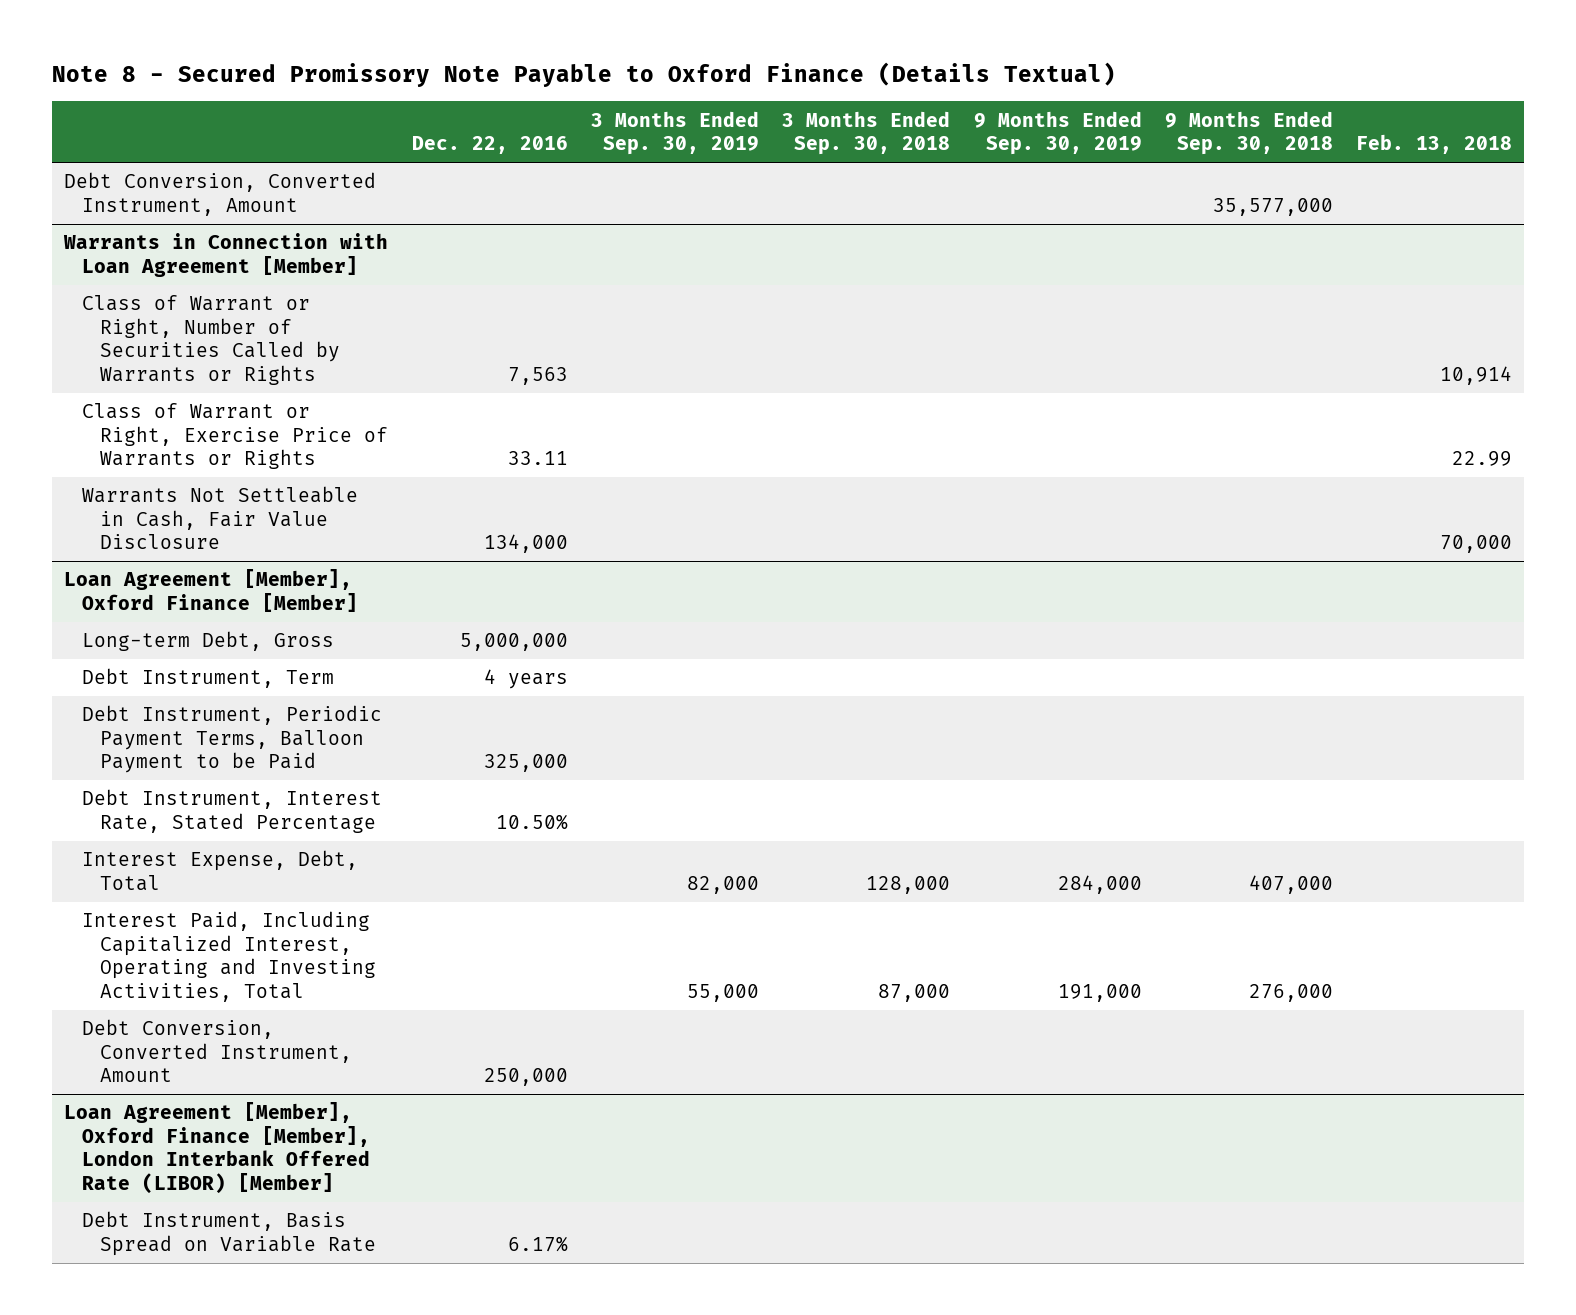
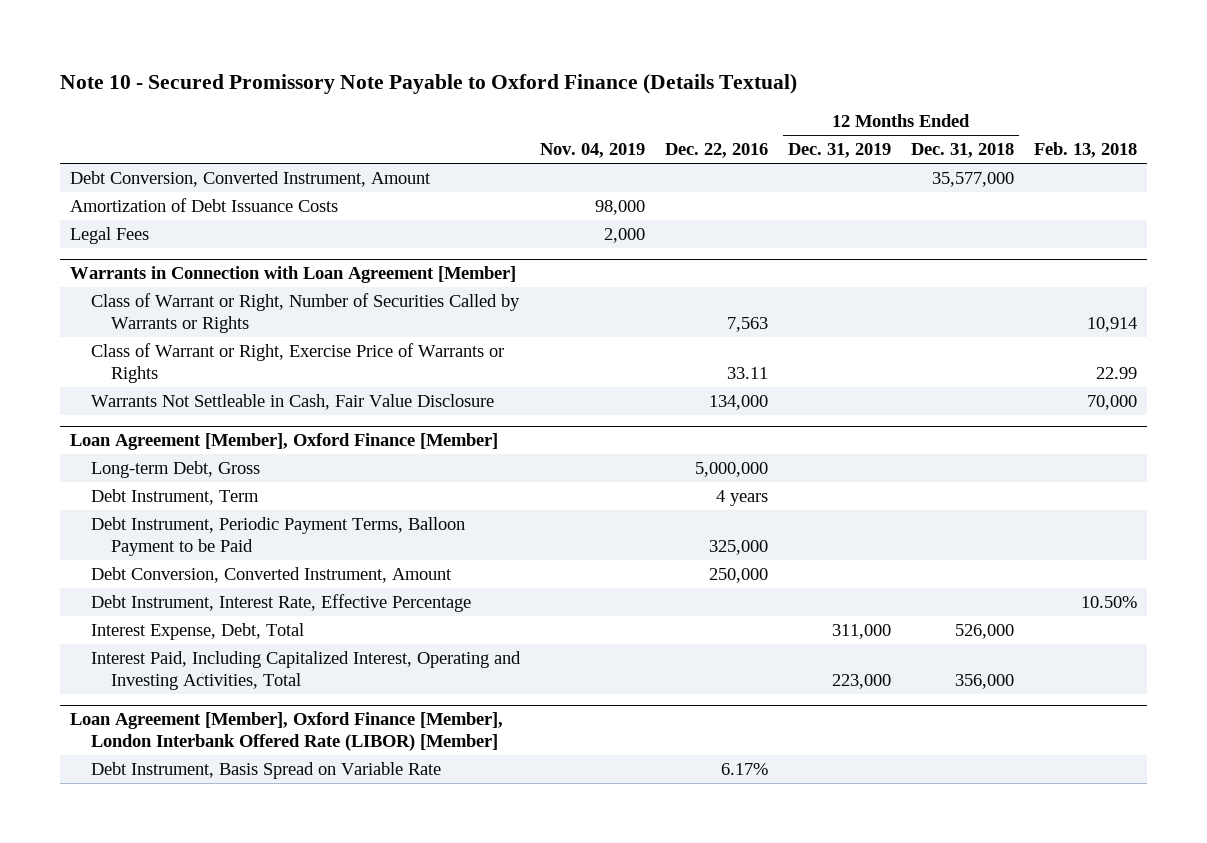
- Note 8 - Secured Promissory Note Payable to Oxford Finance (Details Textual)
+ Note 10 - Secured Promissory Note Payable to Oxford Finance (Details Textual)
- | Dec. 22, 2016 | 3 Months Ended Sep. 30, 2019 | 3 Months Ended Sep. 30, 2018 | 9 Months Ended Sep. 30, 2019 | 9 Months Ended Sep. 30, 2018 | Feb. 13, 2018
+ | Nov. 04, 2019 | Dec. 22, 2016 | 12 Months Ended Dec. 31, 2019 | 12 Months Ended Dec. 31, 2018 | Feb. 13, 2018
+ Amortization of Debt Issuance Costs | 98,000 | | | |
+ Legal Fees | 2,000 | | | |
@ Loan Agreement [Member], Oxford Finance [Member]
- Debt Instrument, Interest Rate, Stated Percentage | 10.50% | | | | |
moved up: Debt Conversion, Converted Instrument, Amount | | 250,000 | | |
+ Debt Instrument, Interest Rate, Effective Percentage | | | | | 10.50%

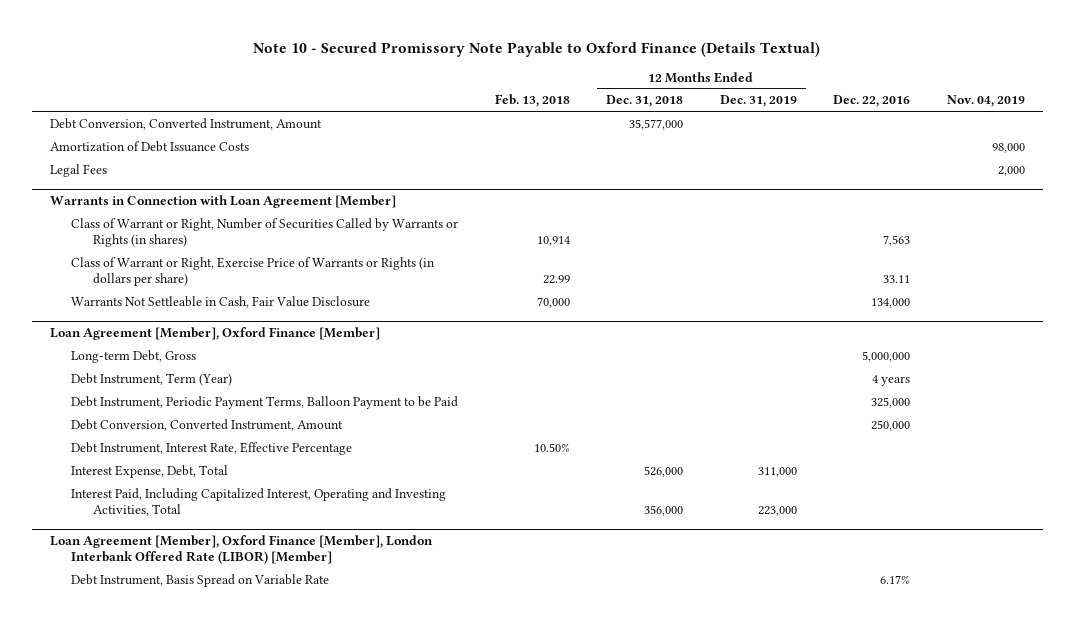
- | Nov. 04, 2019 | Dec. 22, 2016 | 12 Months Ended Dec. 31, 2019 | 12 Months Ended Dec. 31, 2018 | Feb. 13, 2018
+ | Feb. 13, 2018 | 12 Months Ended Dec. 31, 2018 | 12 Months Ended Dec. 31, 2019 | Dec. 22, 2016 | Nov. 04, 2019
@ Warrants in Connection with Loan Agreement [Member]
- Class of Warrant or Right, Number of Securities Called by Warrants or Rights | | 7,563 | | | 10,914
- Class of Warrant or Right, Exercise Price of Warrants or Rights | | 33.11 | | | 22.99
+ Class of Warrant or Right, Number of Securities Called by Warrants or Rights (in shares) | 10,914 | | | 7,563 |
+ Class of Warrant or Right, Exercise Price of Warrants or Rights (in dollars per share) | 22.99 | | | 33.11 |
@ Loan Agreement [Member], Oxford Finance [Member]
- Debt Instrument, Term | | 4 years | | |
+ Debt Instrument, Term (Year) | | | | 4 years |

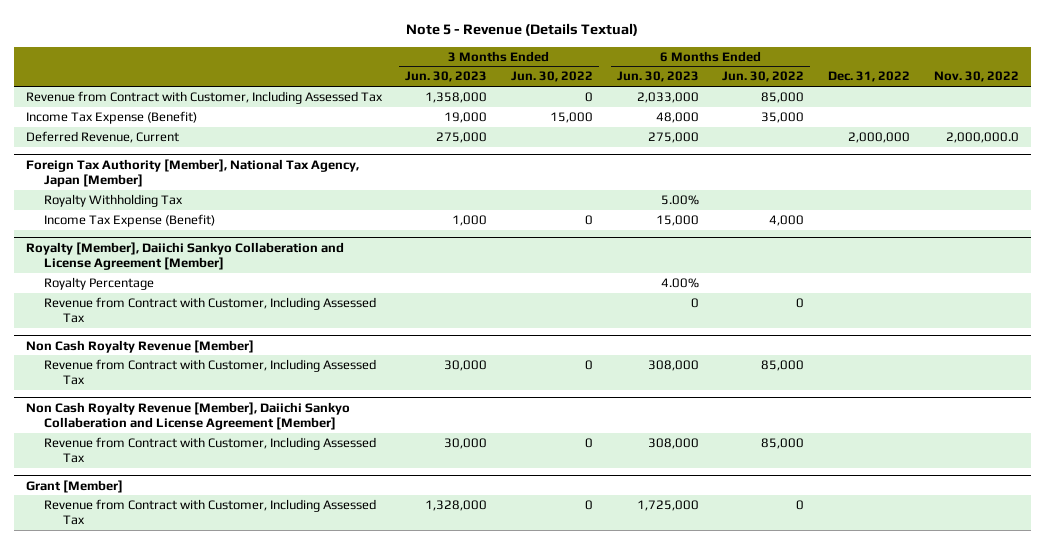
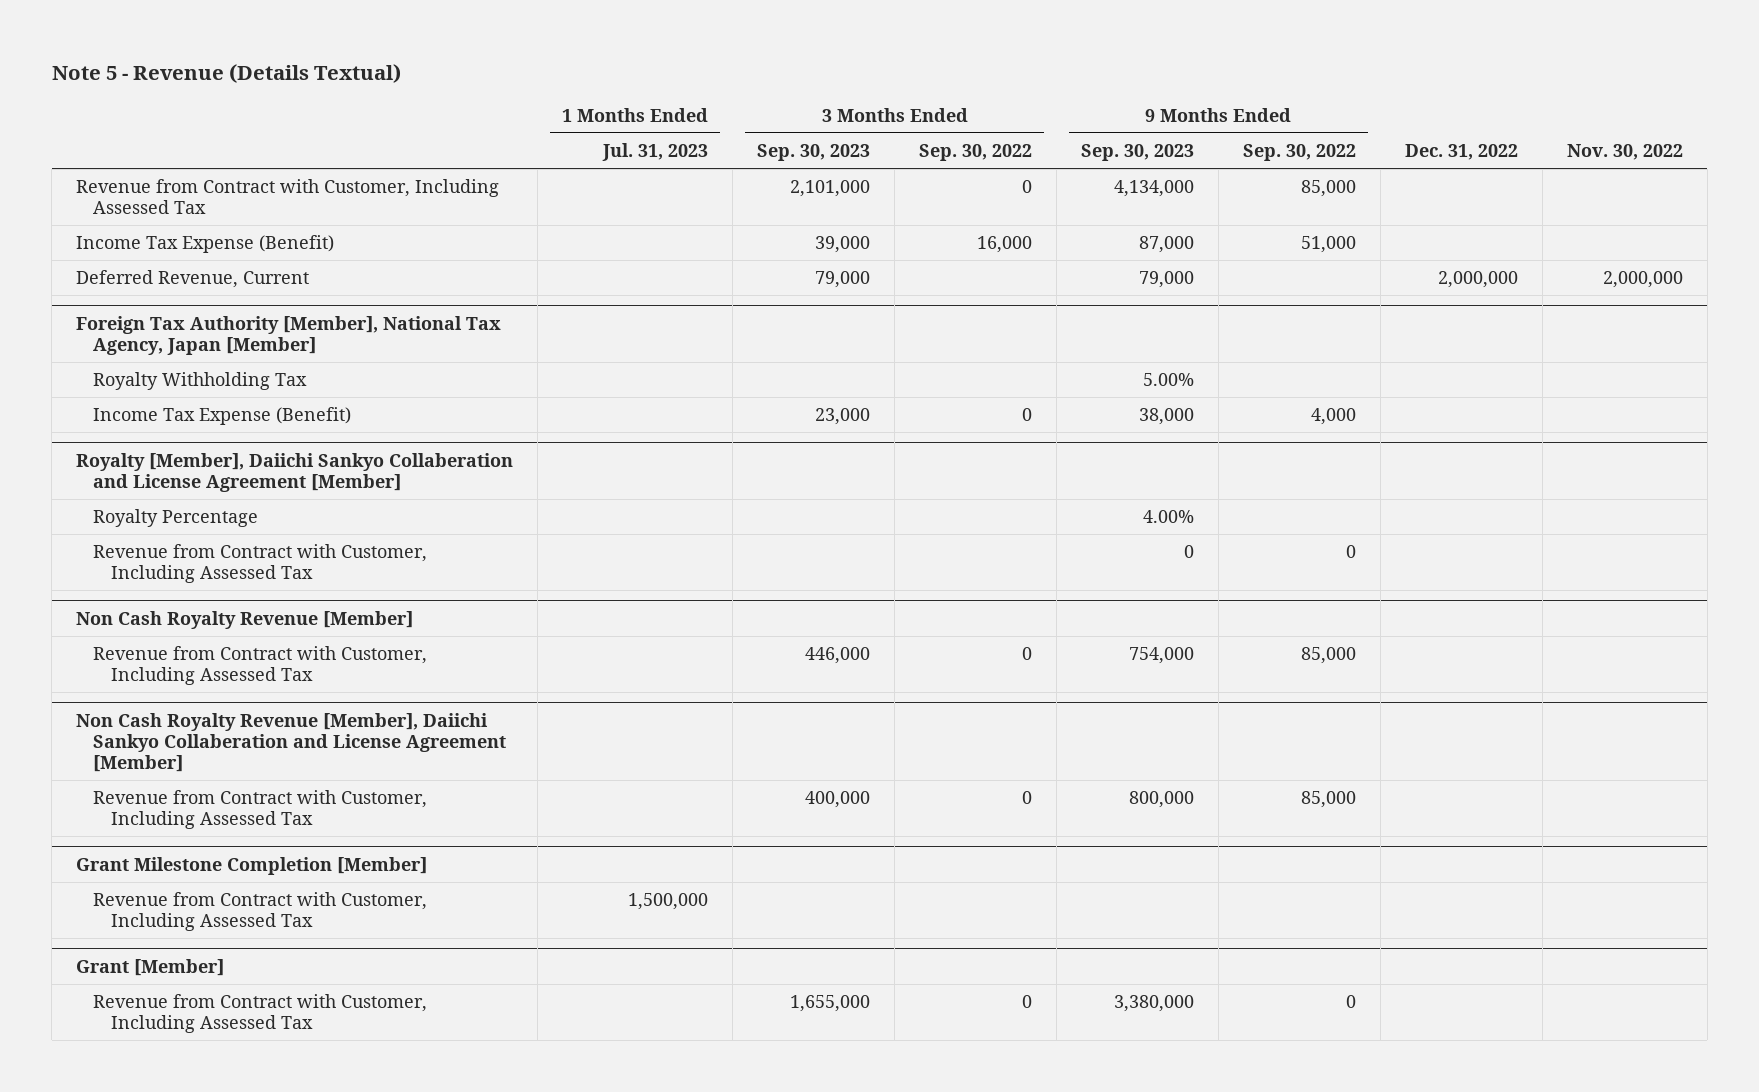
- | 3 Months Ended Jun. 30, 2023 | 3 Months Ended Jun. 30, 2022 | 6 Months Ended Jun. 30, 2023 | 6 Months Ended Jun. 30, 2022 | Dec. 31, 2022 | Nov. 30, 2022
+ | 1 Months Ended Jul. 31, 2023 | 3 Months Ended Sep. 30, 2023 | 3 Months Ended Sep. 30, 2022 | 9 Months Ended Sep. 30, 2023 | 9 Months Ended Sep. 30, 2022 | Dec. 31, 2022 | Nov. 30, 2022
- Deferred Revenue, Current | 275,000 | | 275,000 | | 2,000,000 | 2,000,000.0
+ Deferred Revenue, Current | | 79,000 | | 79,000 | | 2,000,000 | 2,000,000
+ Grant Milestone Completion [Member]
+ Revenue from Contract with Customer, Including Assessed Tax | 1,500,000 | | | | | |

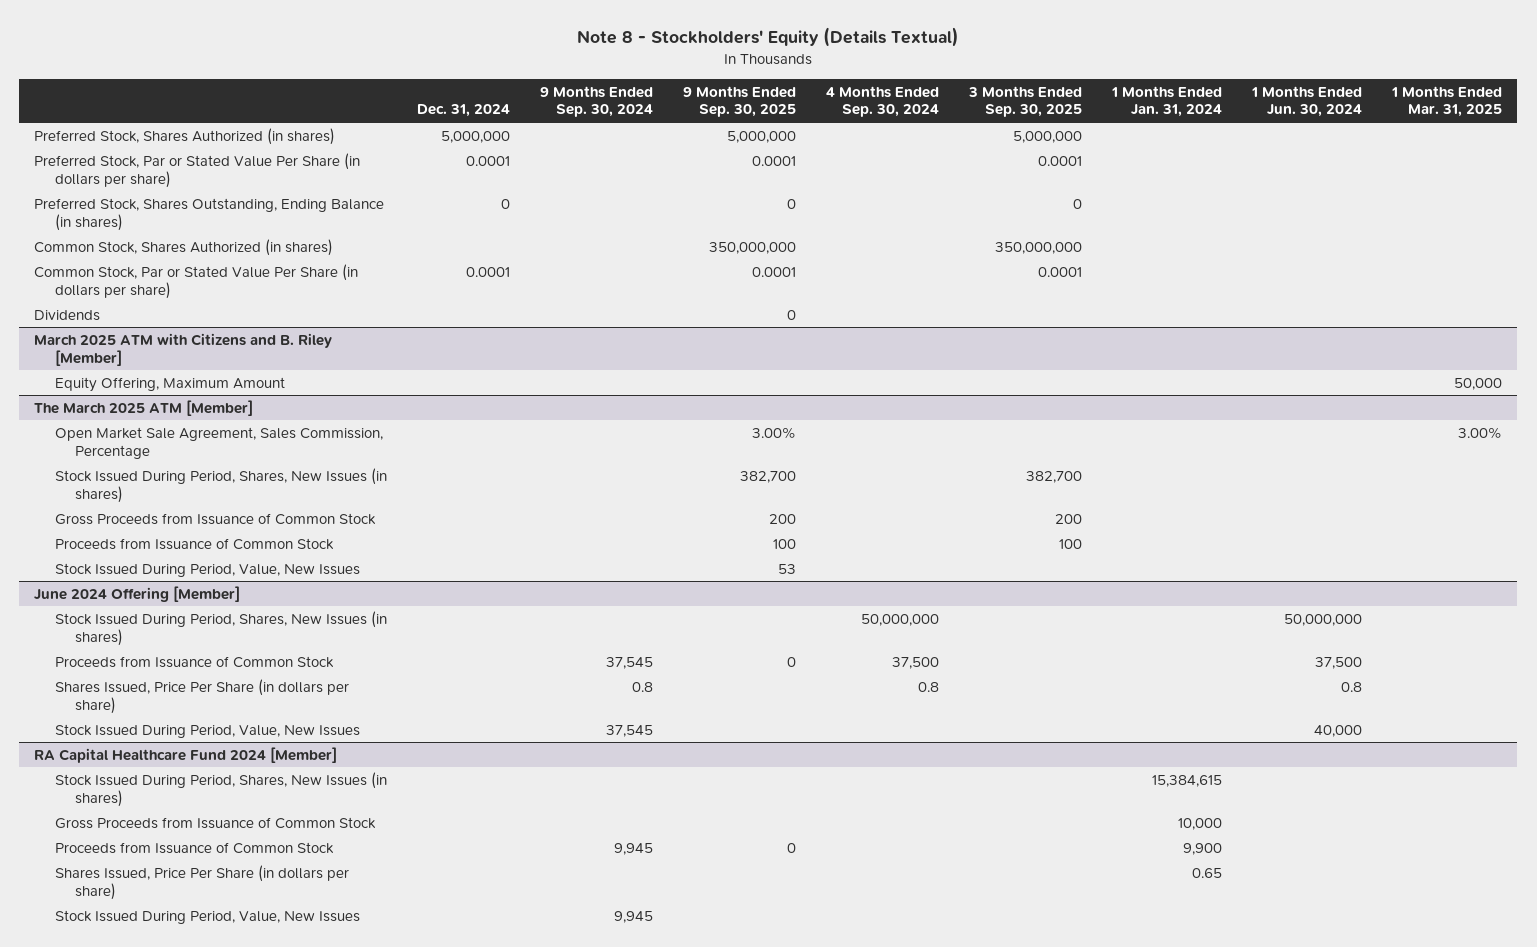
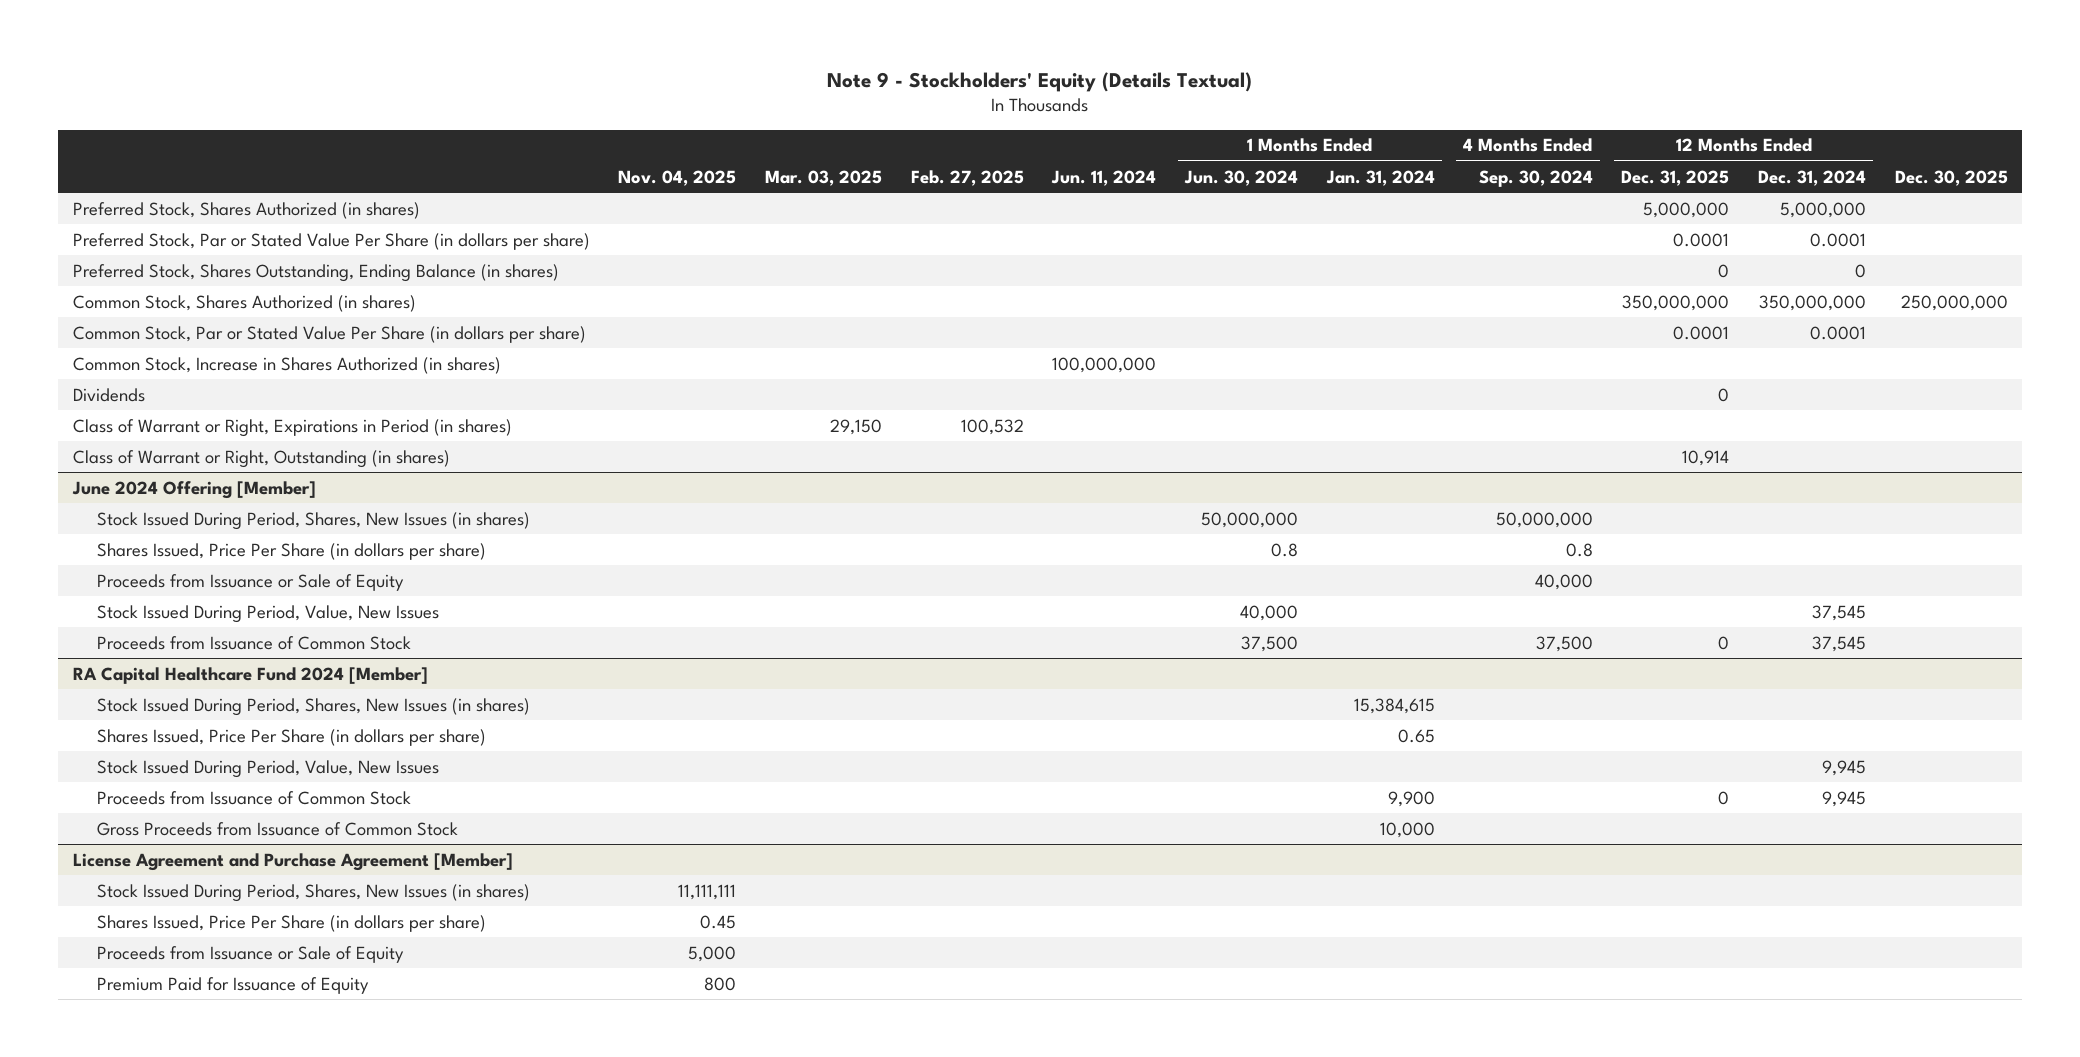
- Note 8 - Stockholders' Equity (Details Textual)
+ Note 9 - Stockholders' Equity (Details Textual)
- | Dec. 31, 2024 | 9 Months Ended Sep. 30, 2024 | 9 Months Ended Sep. 30, 2025 | 4 Months Ended Sep. 30, 2024 | 3 Months Ended Sep. 30, 2025 | 1 Months Ended Jan. 31, 2024 | 1 Months Ended Jun. 30, 2024 | 1 Months Ended Mar. 31, 2025
+ | Nov. 04, 2025 | Mar. 03, 2025 | Feb. 27, 2025 | Jun. 11, 2024 | 1 Months Ended Jun. 30, 2024 | 1 Months Ended Jan. 31, 2024 | 4 Months Ended Sep. 30, 2024 | 12 Months Ended Dec. 31, 2025 | 12 Months Ended Dec. 31, 2024 | Dec. 30, 2025
+ Common Stock, Increase in Shares Authorized (in shares) | | | | 100,000,000 | | | | | |
- March 2025 ATM with Citizens and B. Riley [Member]
- Equity Offering, Maximum Amount | | | | | | | | 50,000
- The March 2025 ATM [Member]
- Open Market Sale Agreement, Sales Commission, Percentage | | | 3.00% | | | | | 3.00%
- Stock Issued During Period, Shares, New Issues (in shares) | | | 382,700 | | 382,700 | | |
- Gross Proceeds from Issuance of Common Stock | | | 200 | | 200 | | |
- Proceeds from Issuance of Common Stock | | | 100 | | 100 | | |
- Stock Issued During Period, Value, New Issues | | | 53 | | | | |
+ Class of Warrant or Right, Expirations in Period (in shares) | | 29,150 | 100,532 | | | | | | |
+ Class of Warrant or Right, Outstanding (in shares) | | | | | | | | 10,914 | |
@ June 2024 Offering [Member]
+ Proceeds from Issuance or Sale of Equity | | | | | | | 40,000 | | |
moved down: Proceeds from Issuance of Common Stock | | | | | 37,500 | | 37,500 | 0 | 37,545 |
@ RA Capital Healthcare Fund 2024 [Member]
moved down: Proceeds from Issuance of Common Stock | | | | | | 9,900 | | 0 | 9,945 |
moved down: Gross Proceeds from Issuance of Common Stock | | | | | | 10,000 | | | |
+ License Agreement and Purchase Agreement [Member]
+ Stock Issued During Period, Shares, New Issues (in shares) | 11,111,111 | | | | | | | | |
+ Shares Issued, Price Per Share (in dollars per share) | 0.45 | | | | | | | | |
+ Proceeds from Issuance or Sale of Equity | 5,000 | | | | | | | | |
+ Premium Paid for Issuance of Equity | 800 | | | | | | | | |

